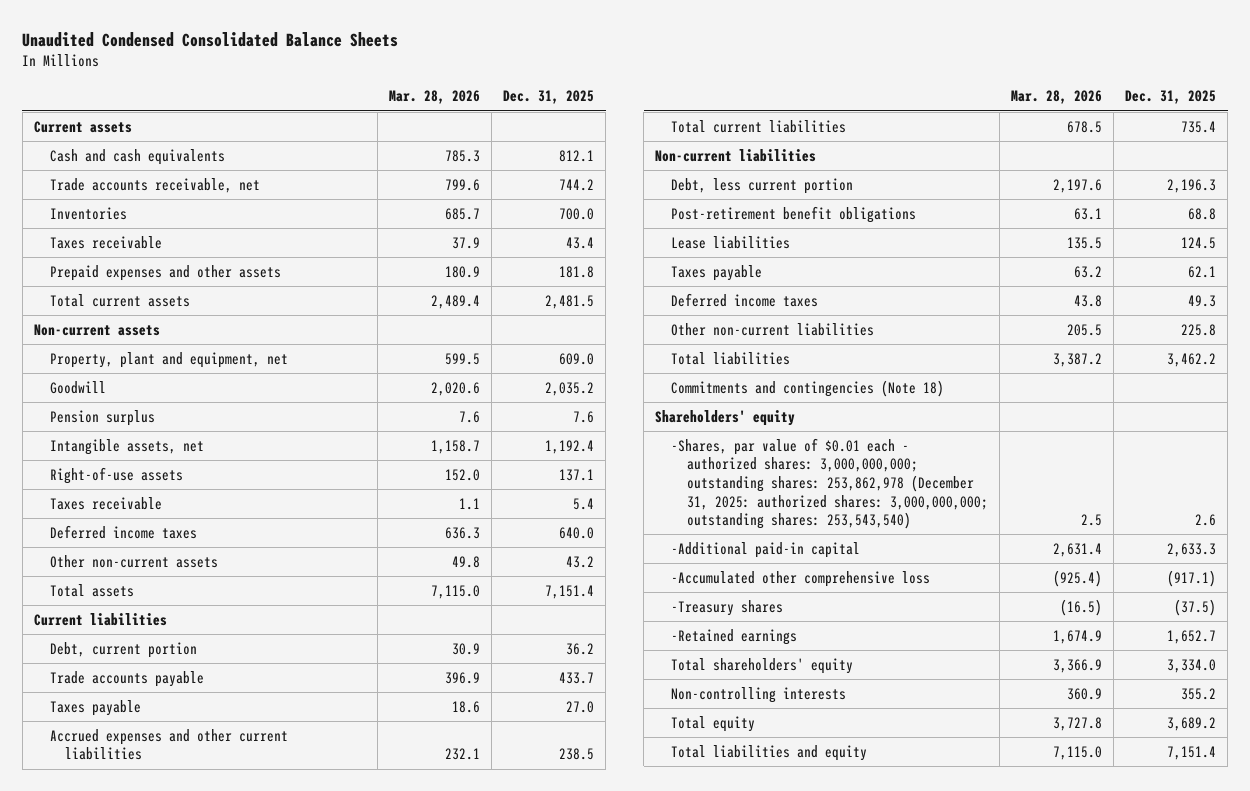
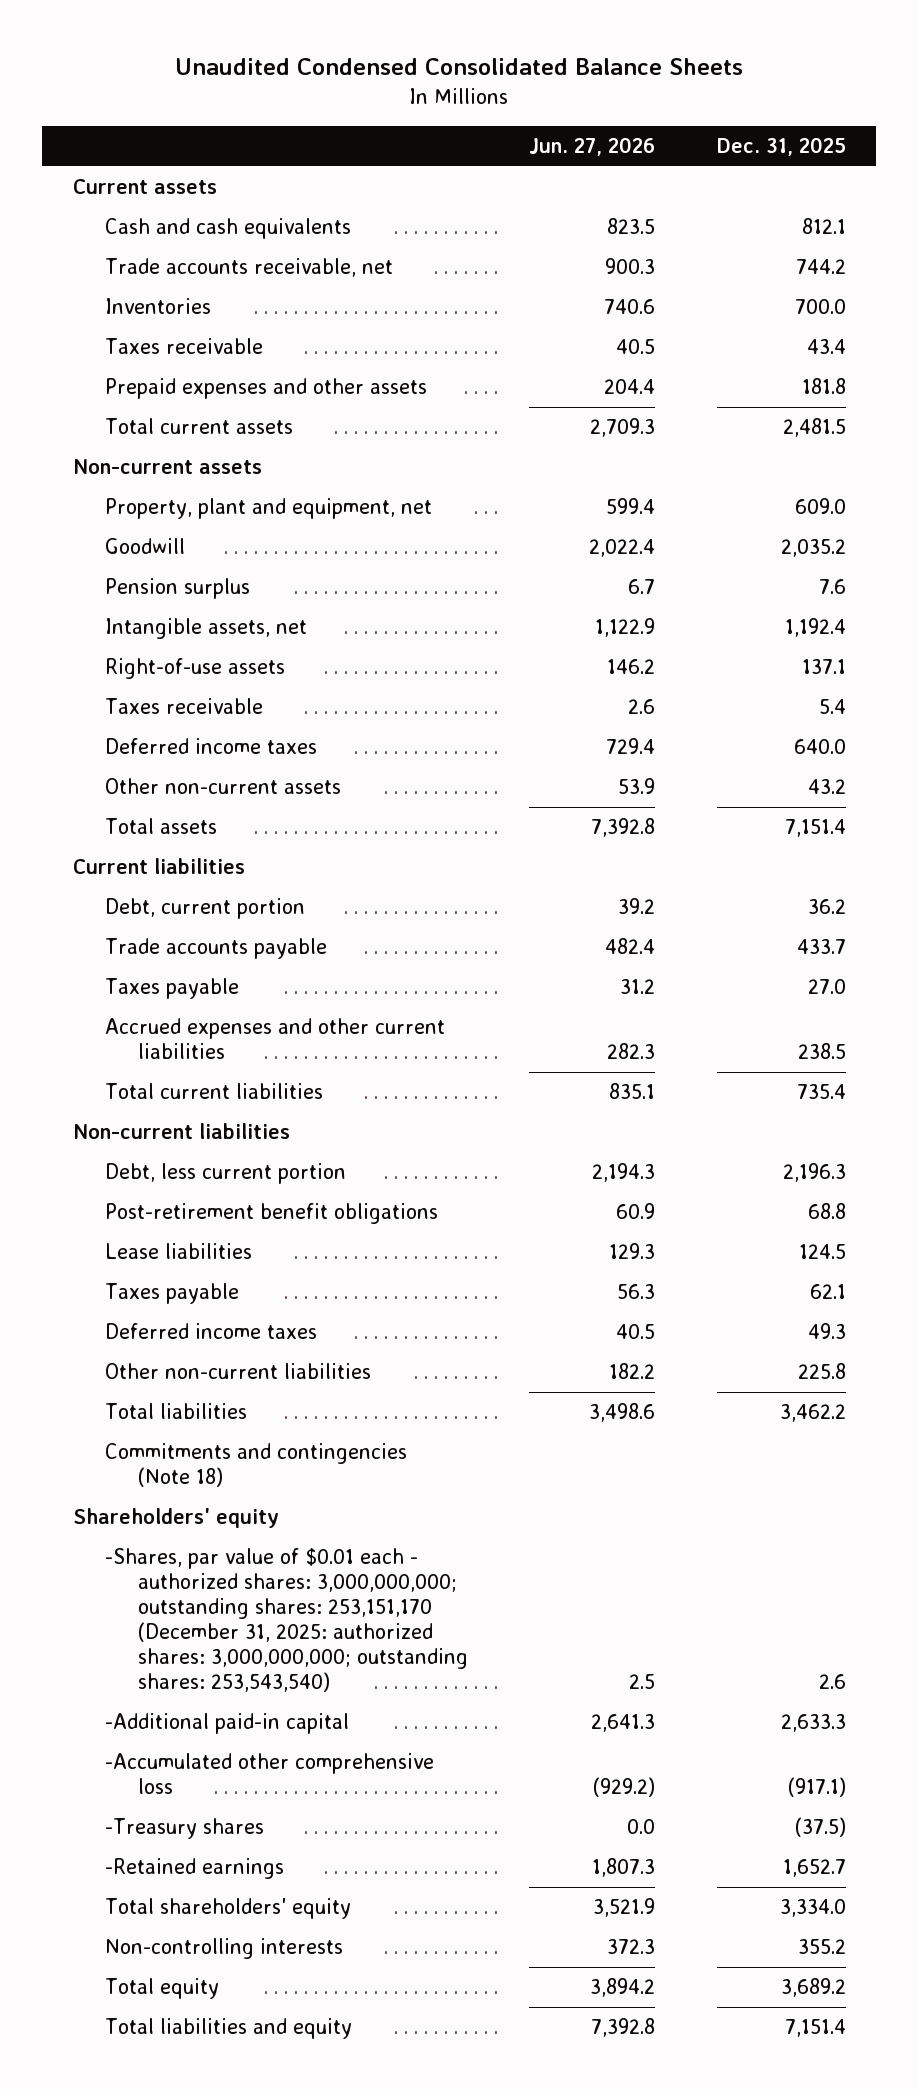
- | Mar. 28, 2026 | Dec. 31, 2025
+ | Jun. 27, 2026 | Dec. 31, 2025
- -Shares, par value of $0.01 each - authorized shares: 3,000,000,000; outstanding shares: 253,862,978 (December 31, 2025: authorized shares: 3,000,000,000; outstanding shares: 253,543,540) | 2.5 | 2.6
+ -Shares, par value of $0.01 each - authorized shares: 3,000,000,000; outstanding shares: 253,151,170 (December 31, 2025: authorized shares: 3,000,000,000; outstanding shares: 253,543,540) | 2.5 | 2.6

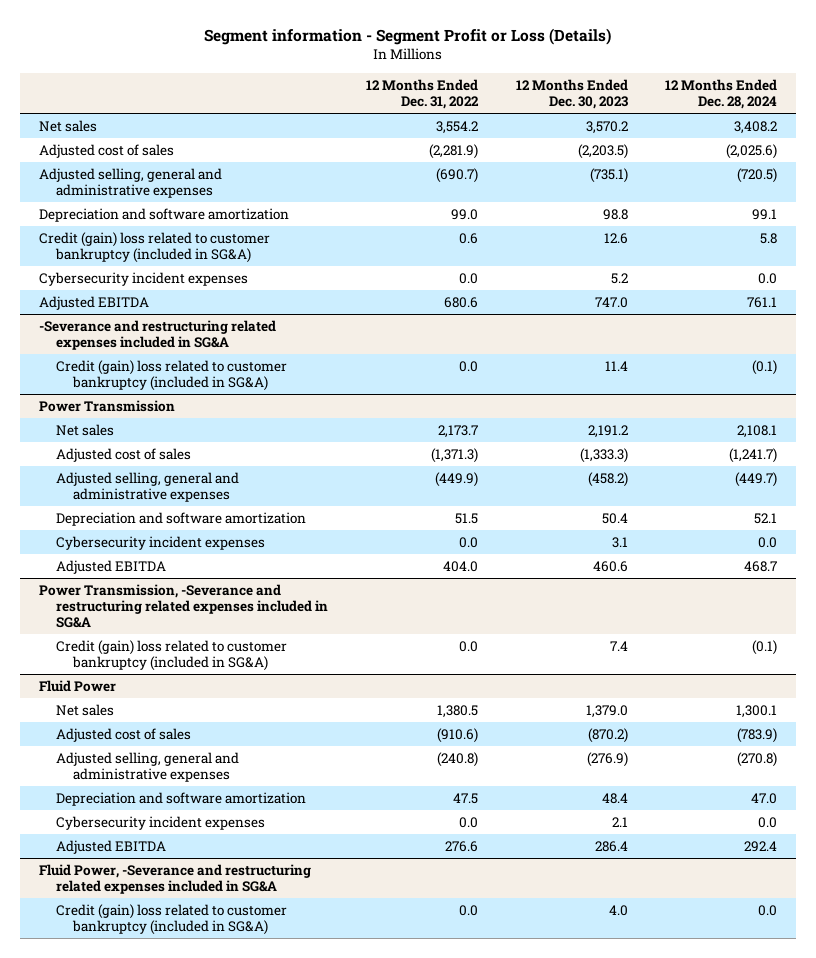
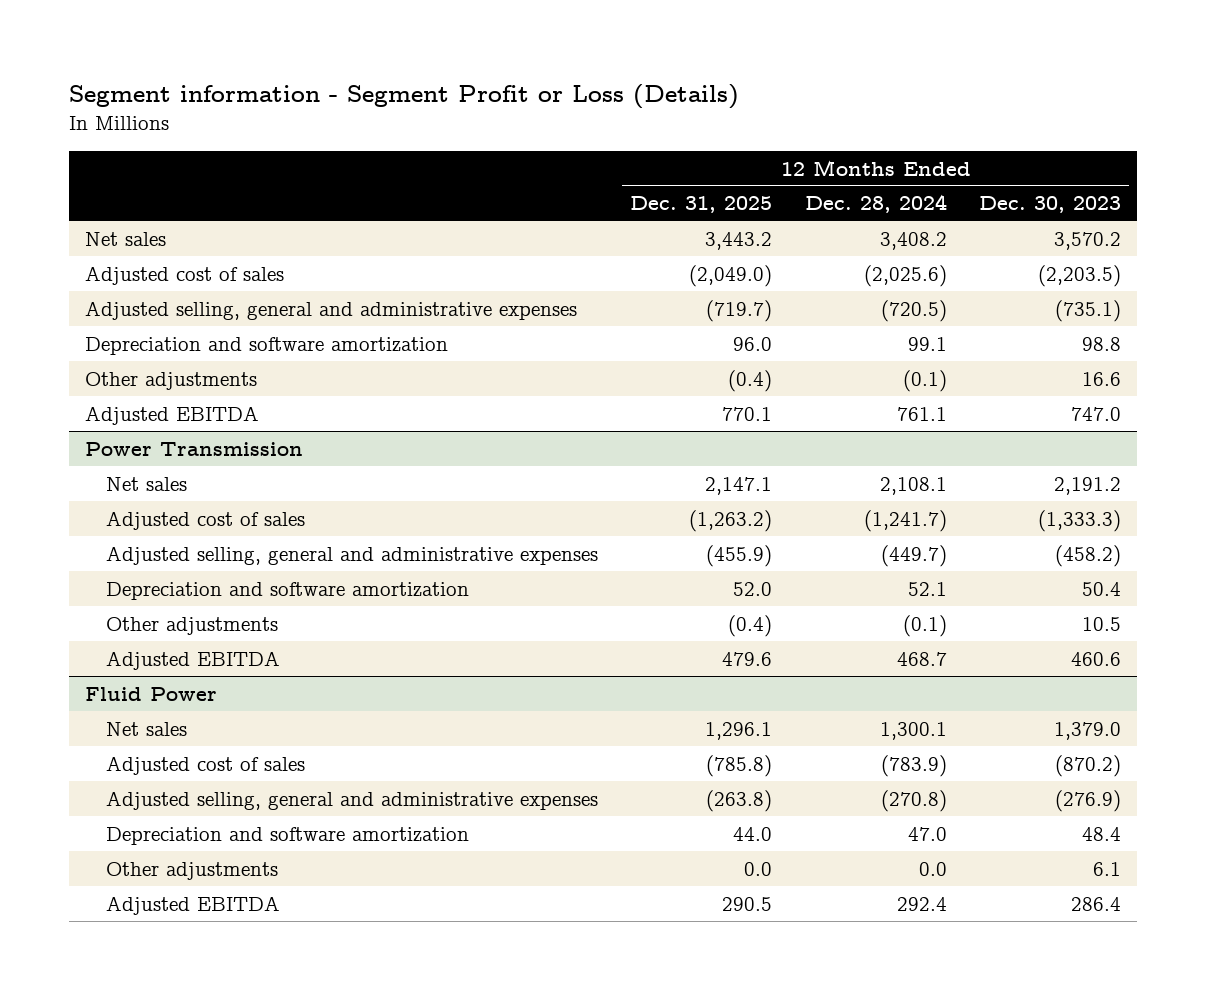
- | 12 Months Ended Dec. 31, 2022 | 12 Months Ended Dec. 30, 2023 | 12 Months Ended Dec. 28, 2024
+ | 12 Months Ended Dec. 31, 2025 | 12 Months Ended Dec. 28, 2024 | 12 Months Ended Dec. 30, 2023
- Credit (gain) loss related to customer bankruptcy (included in SG&A) | 0.6 | 12.6 | 5.8
- Cybersecurity incident expenses | 0.0 | 5.2 | 0.0
+ Other adjustments | (0.4) | (0.1) | 16.6
- -Severance and restructuring related expenses included in SG&A
- Credit (gain) loss related to customer bankruptcy (included in SG&A) | 0.0 | 11.4 | (0.1)
@ Power Transmission
- Cybersecurity incident expenses | 0.0 | 3.1 | 0.0
+ Other adjustments | (0.4) | (0.1) | 10.5
- Power Transmission, -Severance and restructuring related expenses included in SG&A
- Credit (gain) loss related to customer bankruptcy (included in SG&A) | 0.0 | 7.4 | (0.1)
@ Fluid Power
- Cybersecurity incident expenses | 0.0 | 2.1 | 0.0
+ Other adjustments | 0.0 | 0.0 | 6.1
- Fluid Power, -Severance and restructuring related expenses included in SG&A
- Credit (gain) loss related to customer bankruptcy (included in SG&A) | 0.0 | 4.0 | 0.0

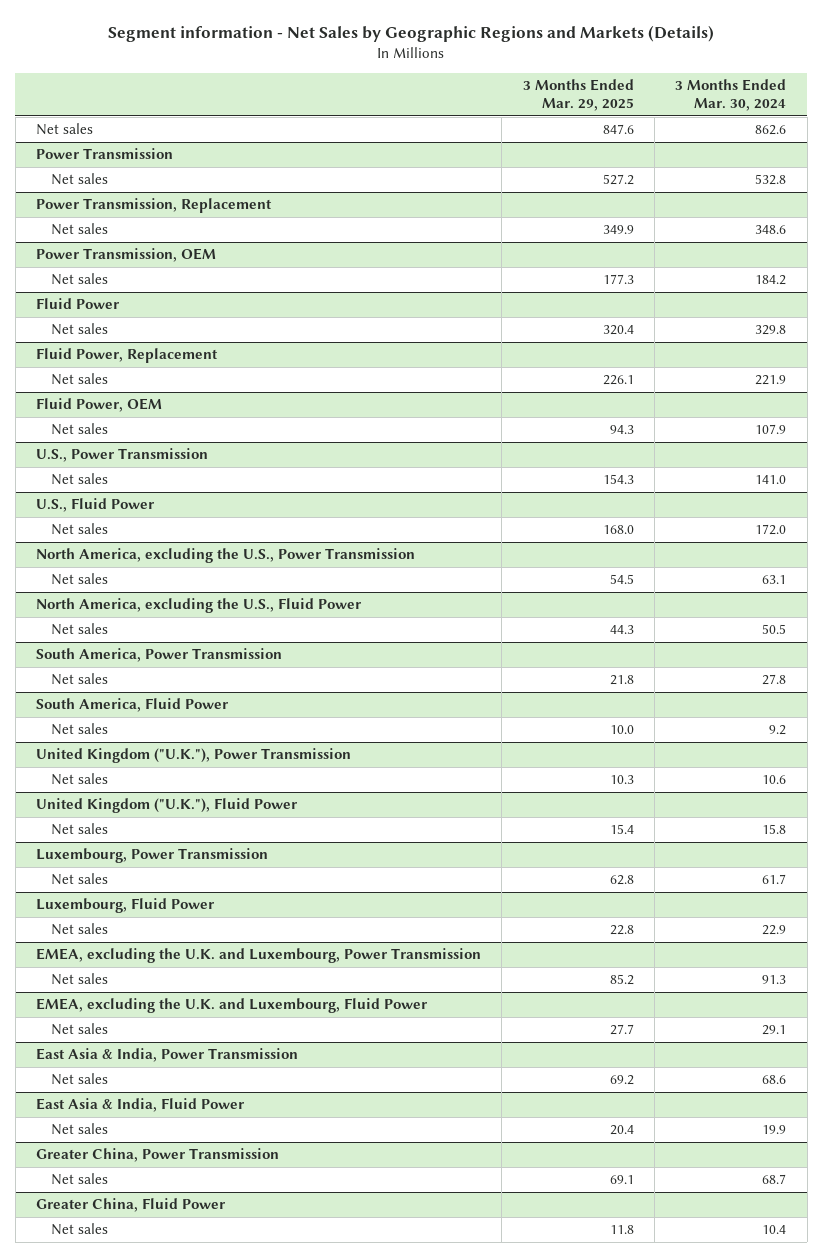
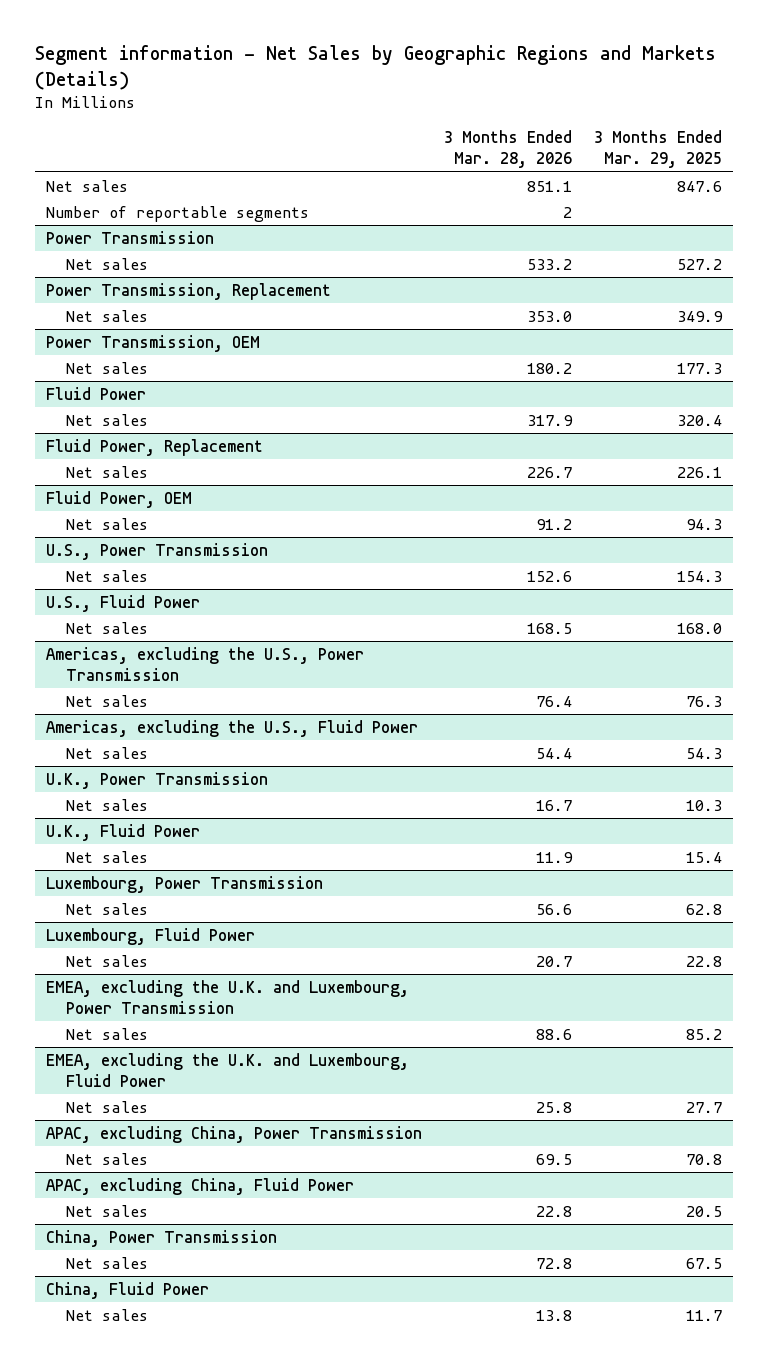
- | 3 Months Ended Mar. 29, 2025 | 3 Months Ended Mar. 30, 2024
+ | 3 Months Ended Mar. 28, 2026 | 3 Months Ended Mar. 29, 2025
+ Number of reportable segments | 2 |
- North America, excluding the U.S., Power Transmission
- Net sales | 54.5 | 63.1
- North America, excluding the U.S., Fluid Power
- Net sales | 44.3 | 50.5
- South America, Power Transmission
- Net sales | 21.8 | 27.8
- South America, Fluid Power
- Net sales | 10.0 | 9.2
- United Kingdom ("U.K."), Power Transmission
+ Americas, excluding the U.S., Power Transmission
+ Net sales | 76.4 | 76.3
+ Americas, excluding the U.S., Fluid Power
+ Net sales | 54.4 | 54.3
+ U.K., Power Transmission
- United Kingdom ("U.K."), Fluid Power
+ U.K., Fluid Power
- East Asia & India, Power Transmission
- Net sales | 69.2 | 68.6
- East Asia & India, Fluid Power
- Net sales | 20.4 | 19.9
- Greater China, Power Transmission
- Net sales | 69.1 | 68.7
- Greater China, Fluid Power
- Net sales | 11.8 | 10.4
+ APAC, excluding China, Power Transmission
+ Net sales | 69.5 | 70.8
+ APAC, excluding China, Fluid Power
+ Net sales | 22.8 | 20.5
+ China, Power Transmission
+ Net sales | 72.8 | 67.5
+ China, Fluid Power
+ Net sales | 13.8 | 11.7

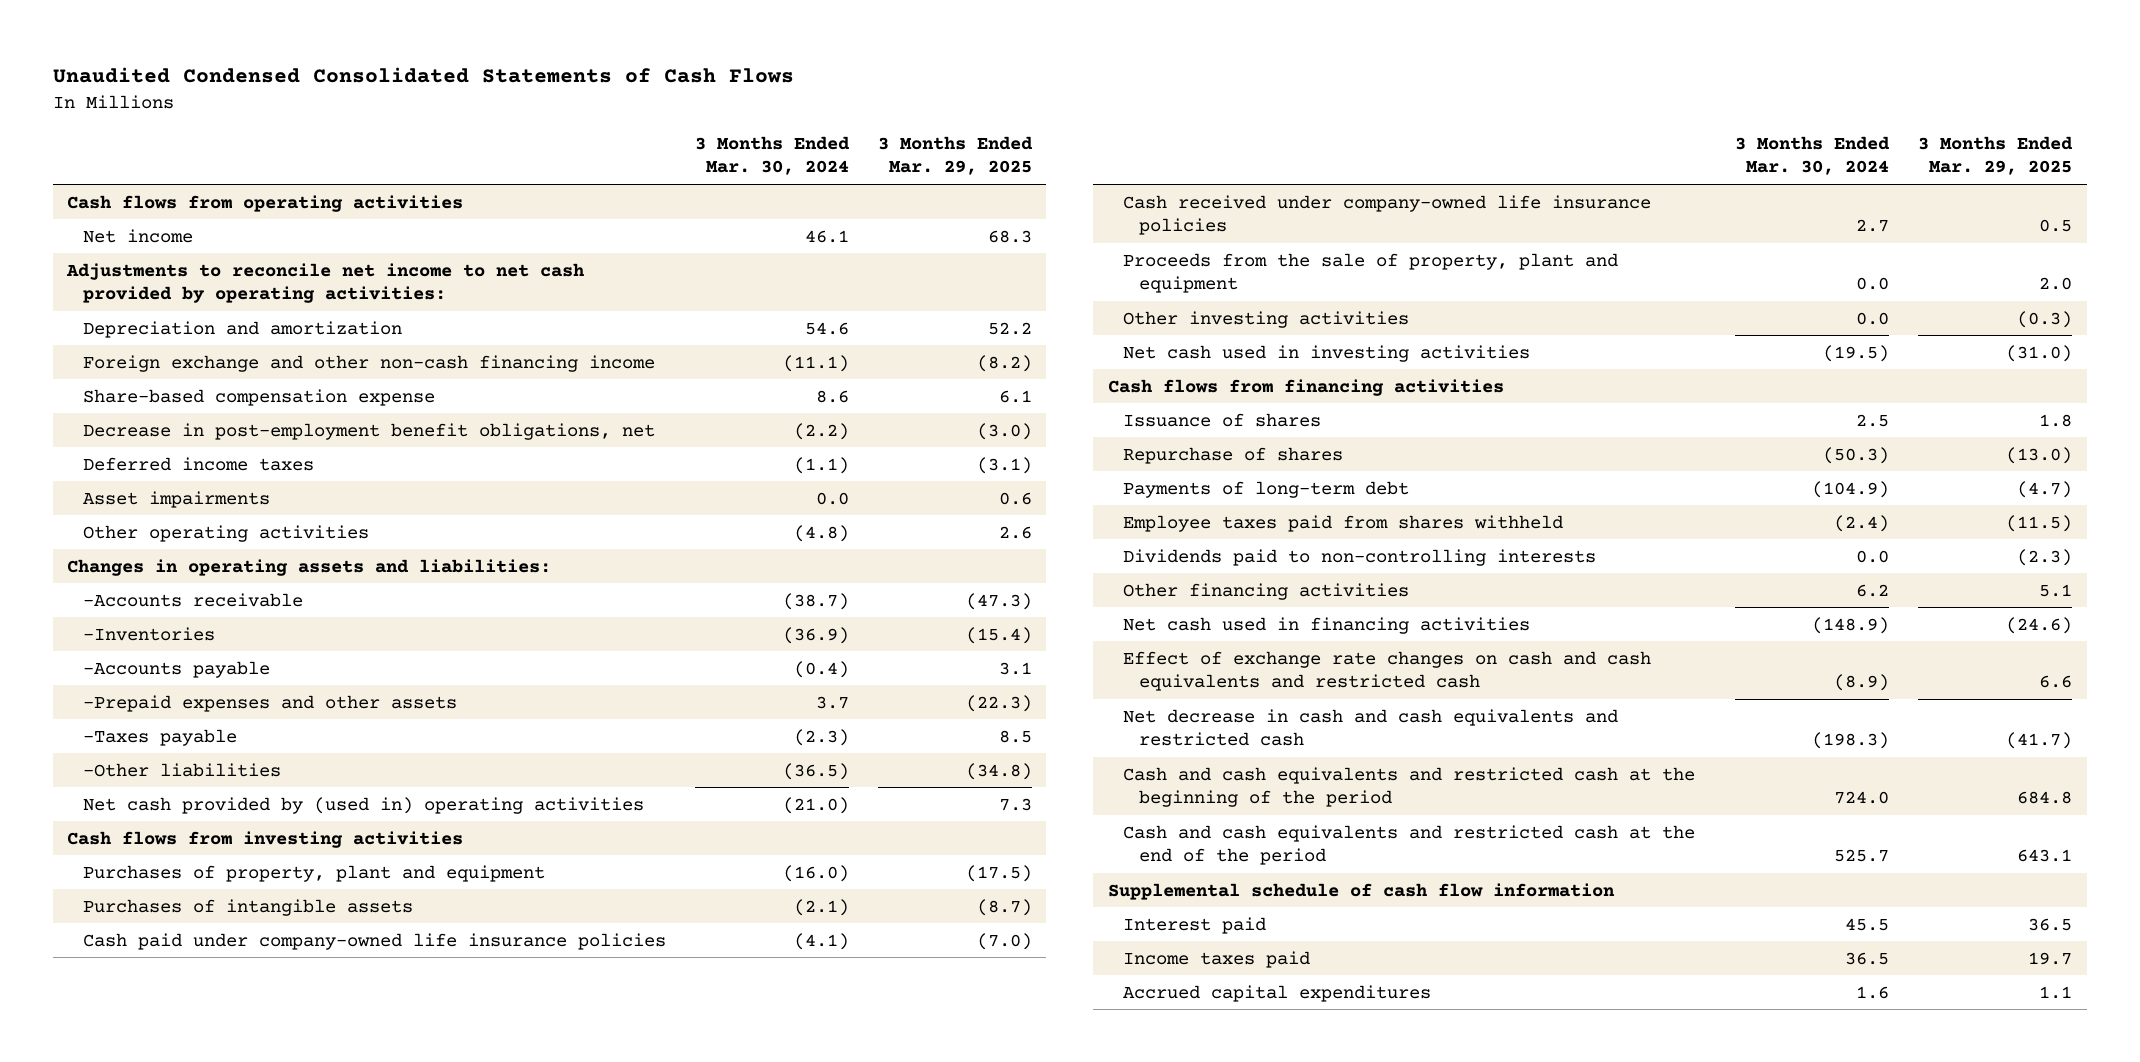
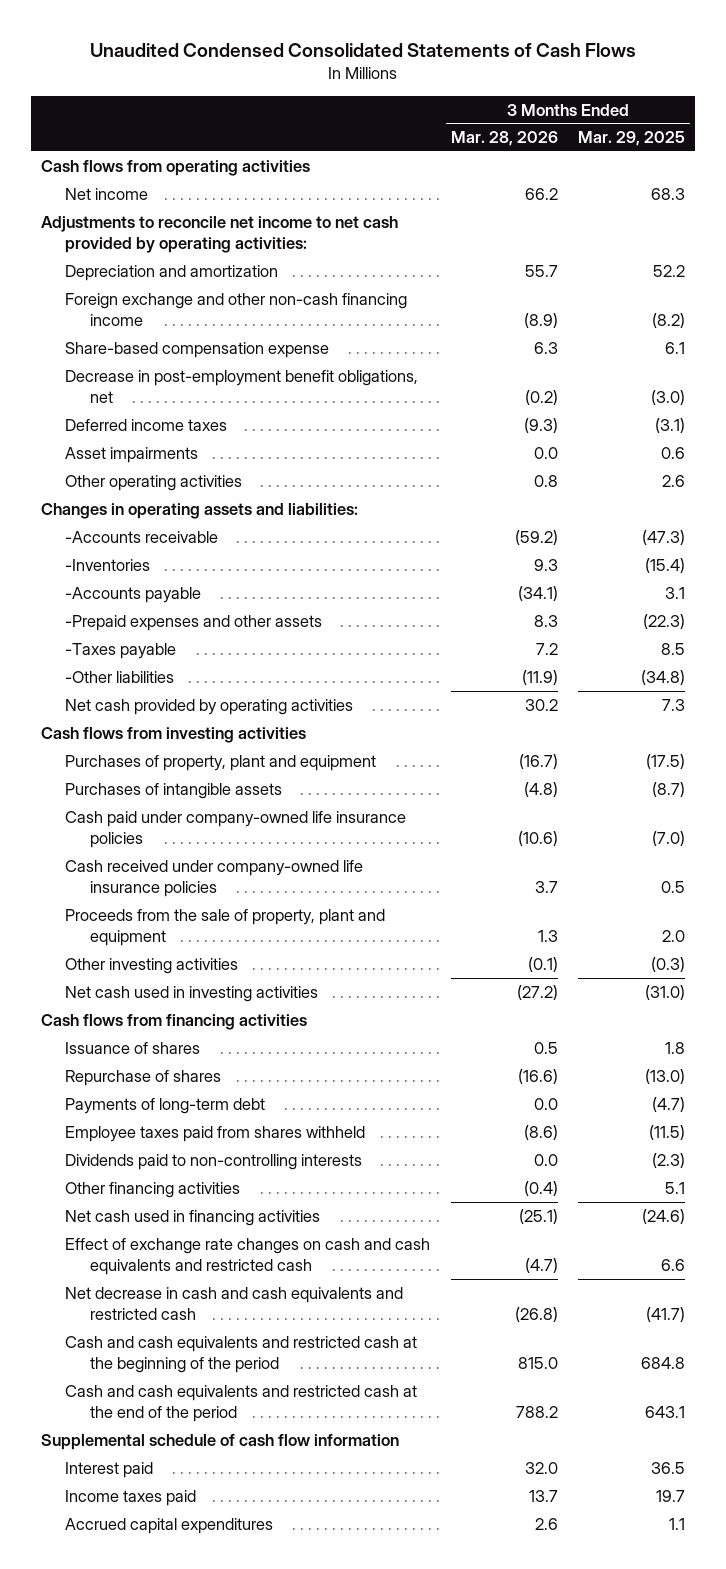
- | 3 Months Ended Mar. 30, 2024 | 3 Months Ended Mar. 29, 2025
+ | 3 Months Ended Mar. 28, 2026 | 3 Months Ended Mar. 29, 2025
- Net cash provided by (used in) operating activities | (21.0) | 7.3
+ Net cash provided by operating activities | 30.2 | 7.3

